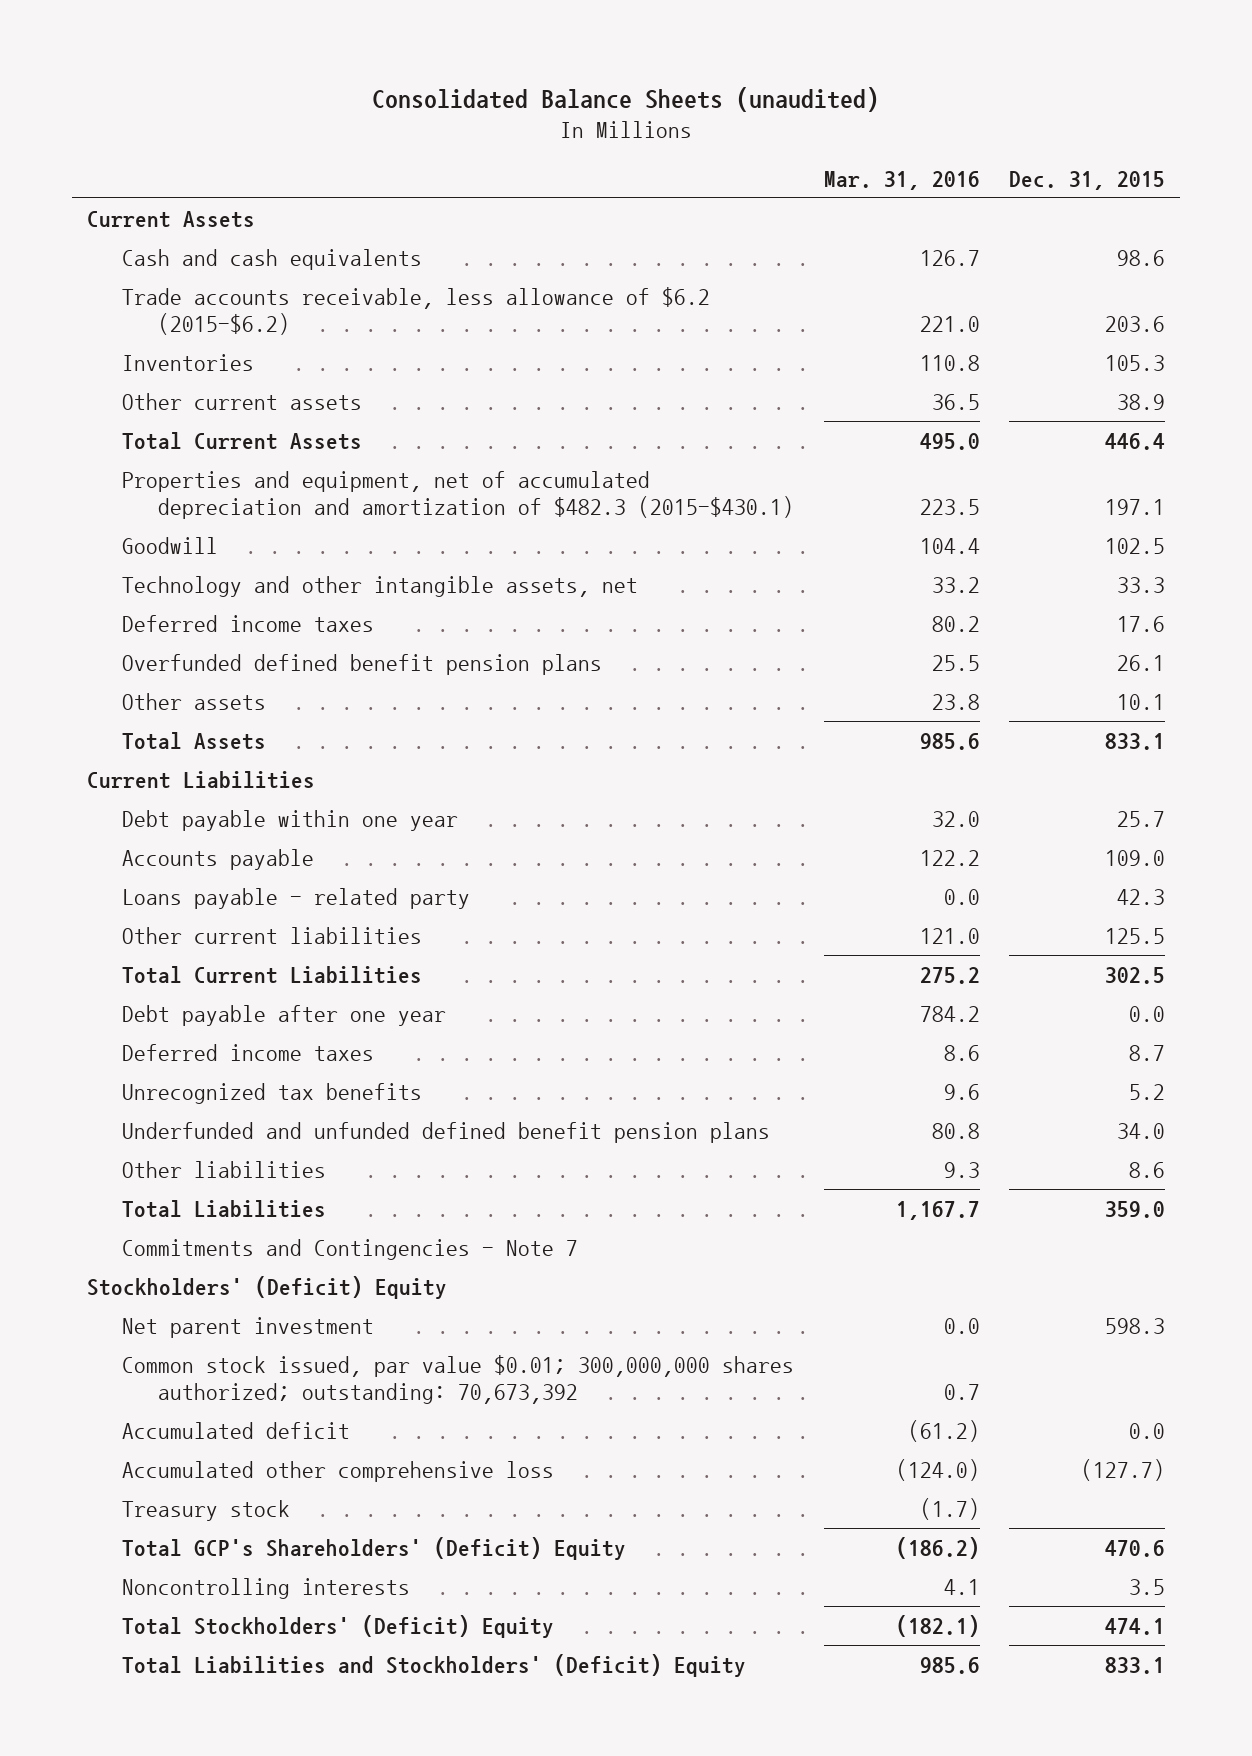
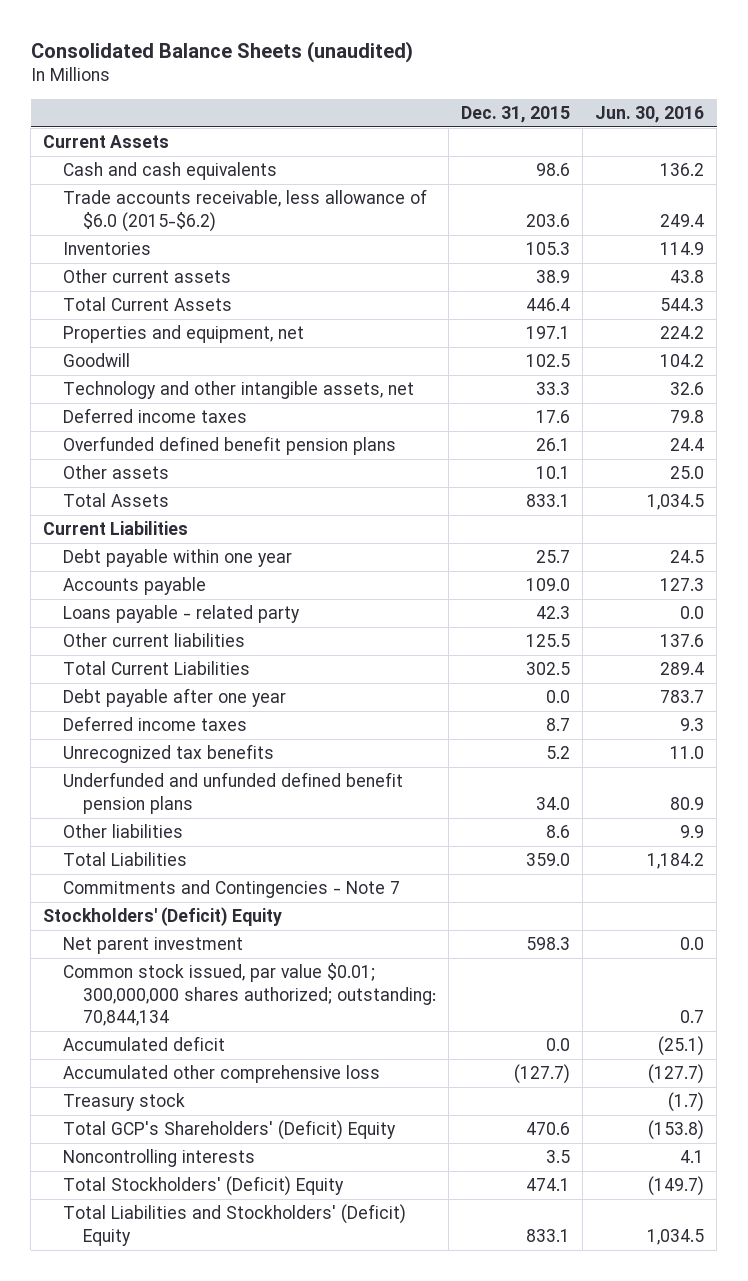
- | Mar. 31, 2016 | Dec. 31, 2015
+ | Dec. 31, 2015 | Jun. 30, 2016
- Trade accounts receivable, less allowance of $6.2 (2015-$6.2) | 221.0 | 203.6
+ Trade accounts receivable, less allowance of $6.0 (2015-$6.2) | 203.6 | 249.4
- Properties and equipment, net of accumulated depreciation and amortization of $482.3 (2015-$430.1) | 223.5 | 197.1
+ Properties and equipment, net | 197.1 | 224.2
- Common stock issued, par value $0.01; 300,000,000 shares authorized; outstanding: 70,673,392 | 0.7 |
+ Common stock issued, par value $0.01; 300,000,000 shares authorized; outstanding: 70,844,134 | | 0.7

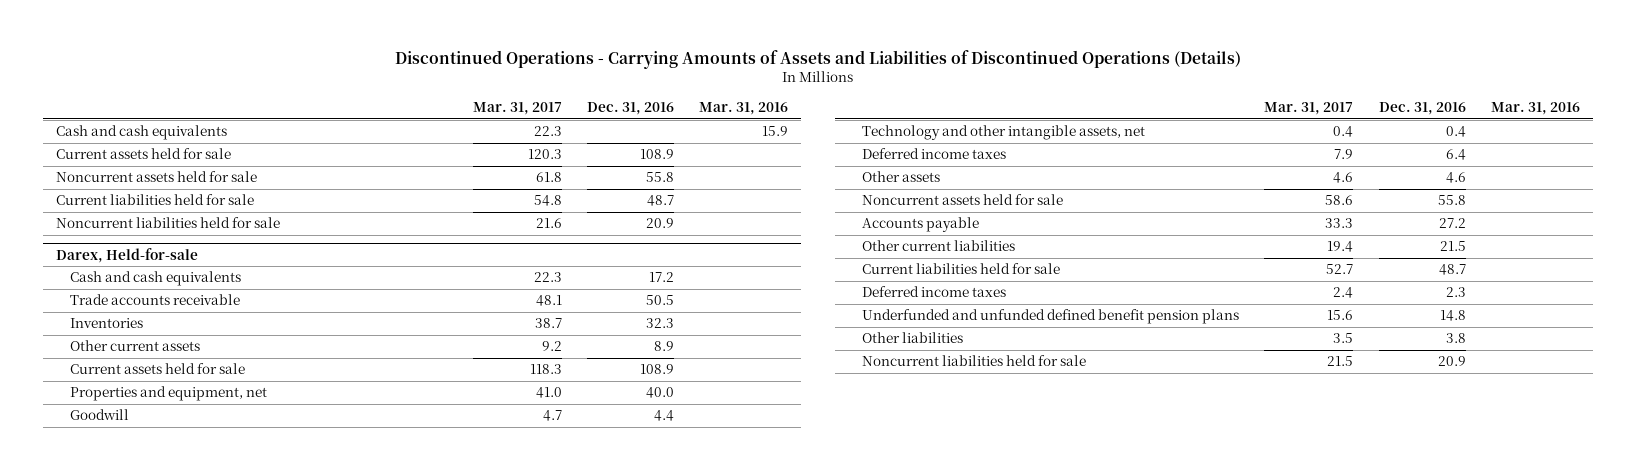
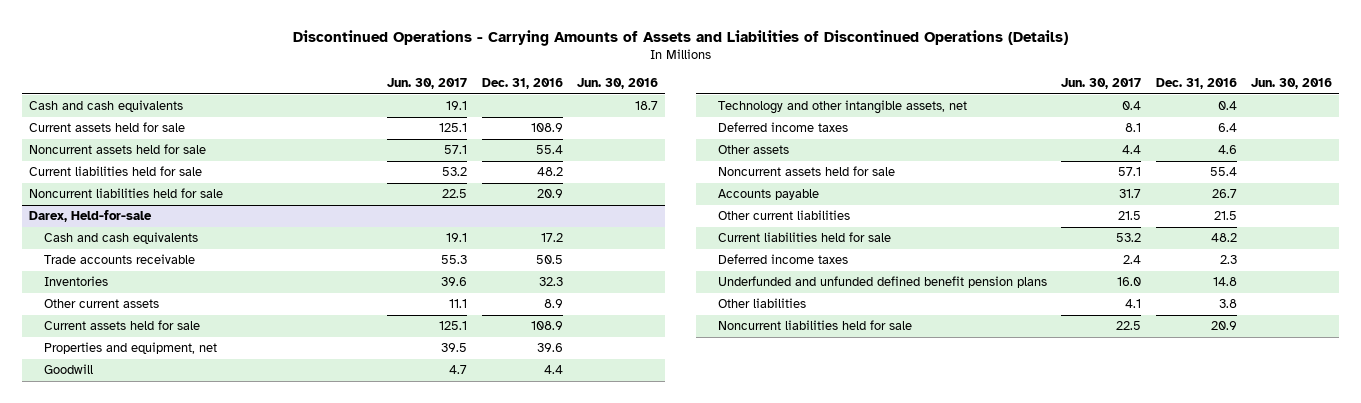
- | Mar. 31, 2017 | Dec. 31, 2016 | Mar. 31, 2016
+ | Jun. 30, 2017 | Dec. 31, 2016 | Jun. 30, 2016
- Noncurrent assets held for sale | 61.8 | 55.8 |
- Current liabilities held for sale | 54.8 | 48.7 |
+ Noncurrent assets held for sale | 57.1 | 55.4 |
+ Current liabilities held for sale | 53.2 | 48.2 |
@ Darex, Held-for-sale
- Properties and equipment, net | 41.0 | 40.0 |
+ Properties and equipment, net | 39.5 | 39.6 |
- Noncurrent assets held for sale | 58.6 | 55.8 |
- Accounts payable | 33.3 | 27.2 |
+ Noncurrent assets held for sale | 57.1 | 55.4 |
+ Accounts payable | 31.7 | 26.7 |
- Current liabilities held for sale | 52.7 | 48.7 |
+ Current liabilities held for sale | 53.2 | 48.2 |

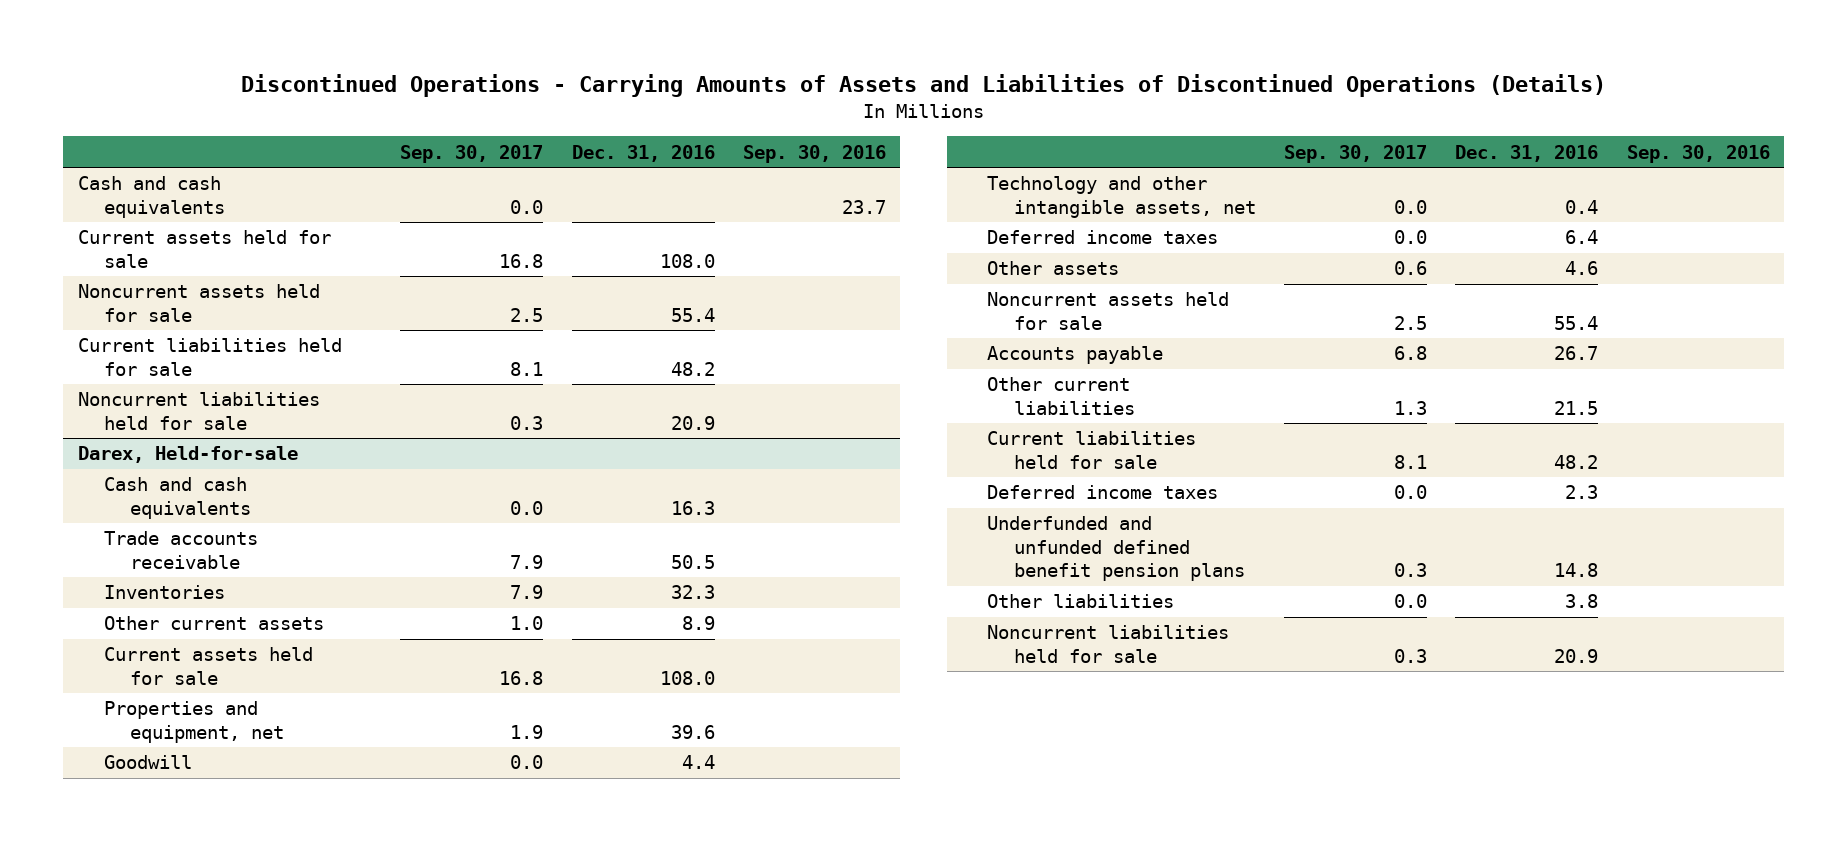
- | Jun. 30, 2017 | Dec. 31, 2016 | Jun. 30, 2016
+ | Sep. 30, 2017 | Dec. 31, 2016 | Sep. 30, 2016
- Current assets held for sale | 125.1 | 108.9 |
+ Current assets held for sale | 16.8 | 108.0 |
@ Darex, Held-for-sale
- Cash and cash equivalents | 19.1 | 17.2 |
+ Cash and cash equivalents | 0.0 | 16.3 |
- Current assets held for sale | 125.1 | 108.9 |
+ Current assets held for sale | 16.8 | 108.0 |

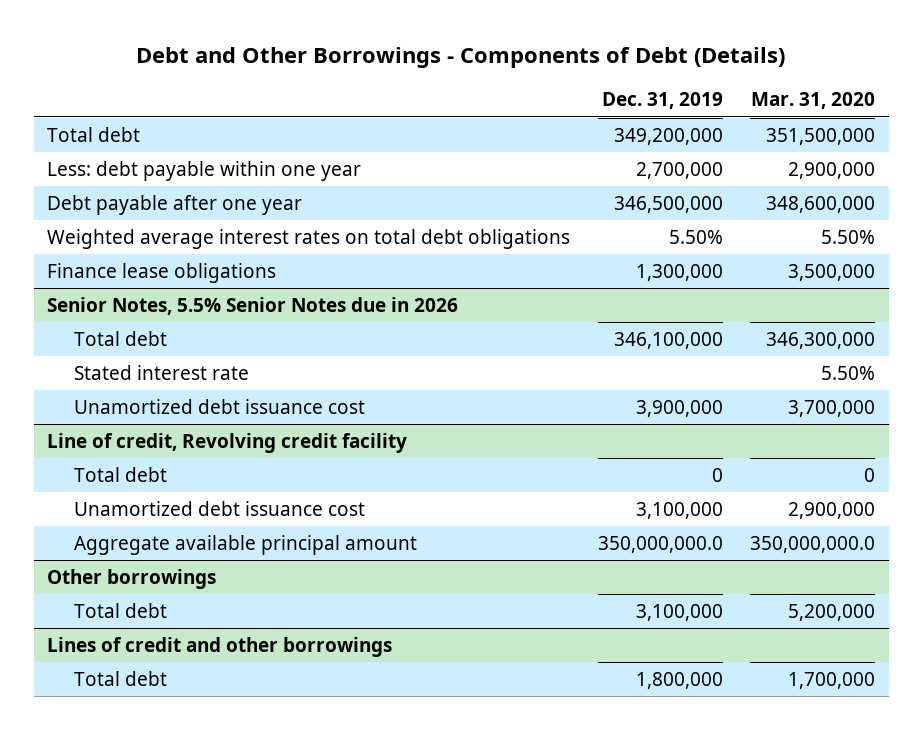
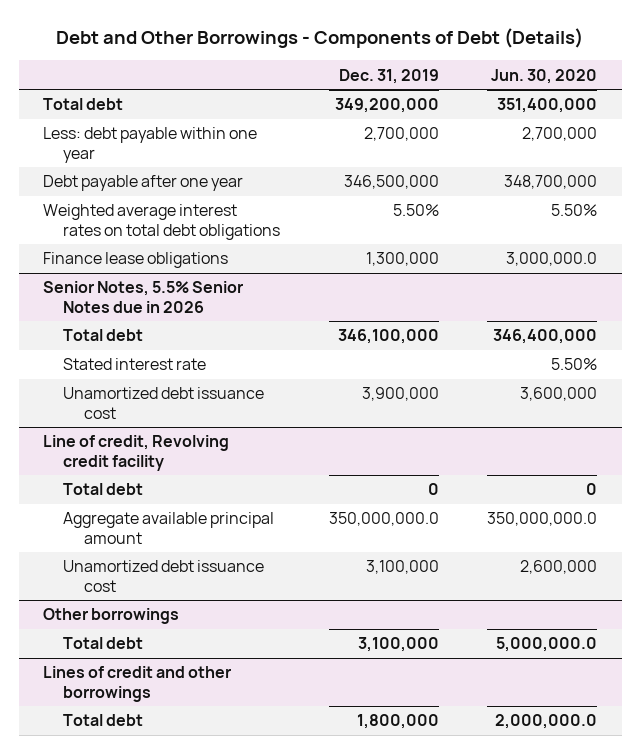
- | Dec. 31, 2019 | Mar. 31, 2020
+ | Dec. 31, 2019 | Jun. 30, 2020
@ Line of credit, Revolving credit facility
moved down: Unamortized debt issuance cost | 3,100,000 | 2,600,000

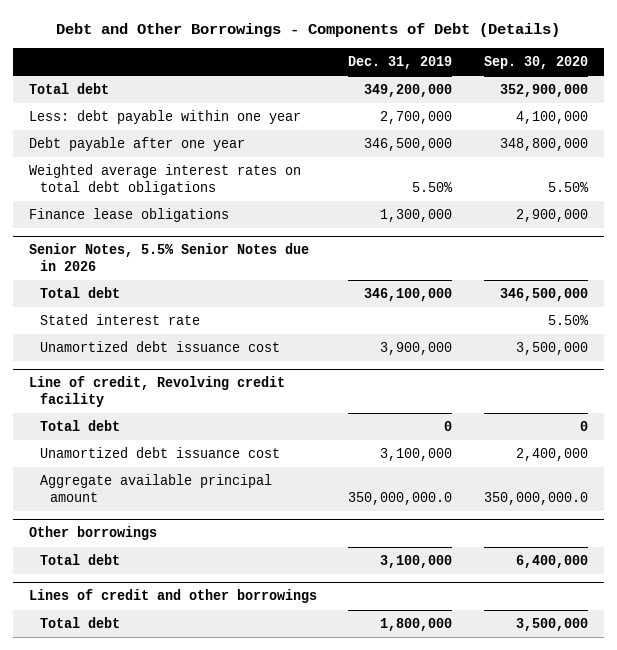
- | Dec. 31, 2019 | Jun. 30, 2020
+ | Dec. 31, 2019 | Sep. 30, 2020
@ Line of credit, Revolving credit facility
moved down: Aggregate available principal amount | 350,000,000.0 | 350,000,000.0

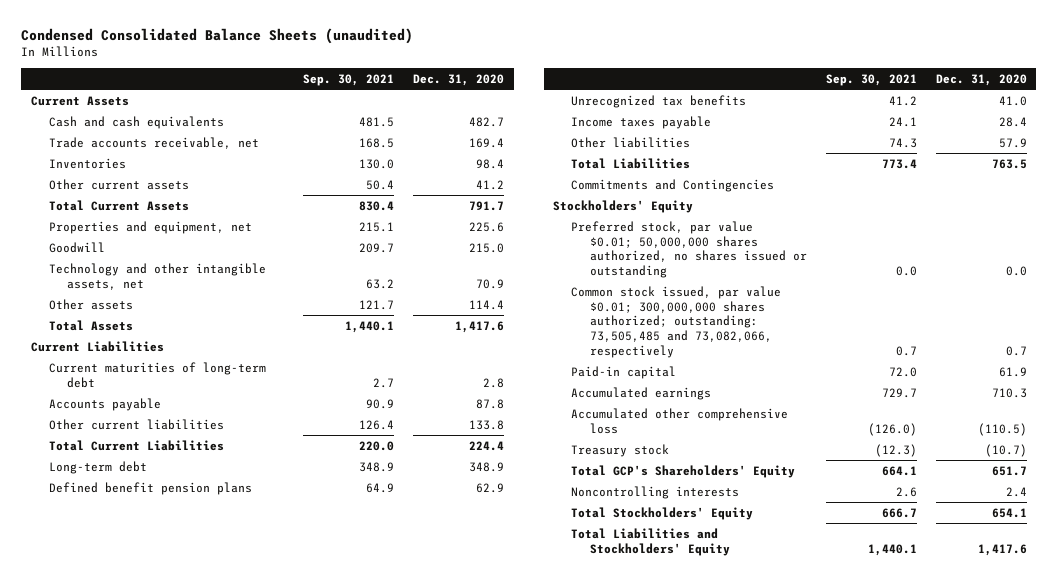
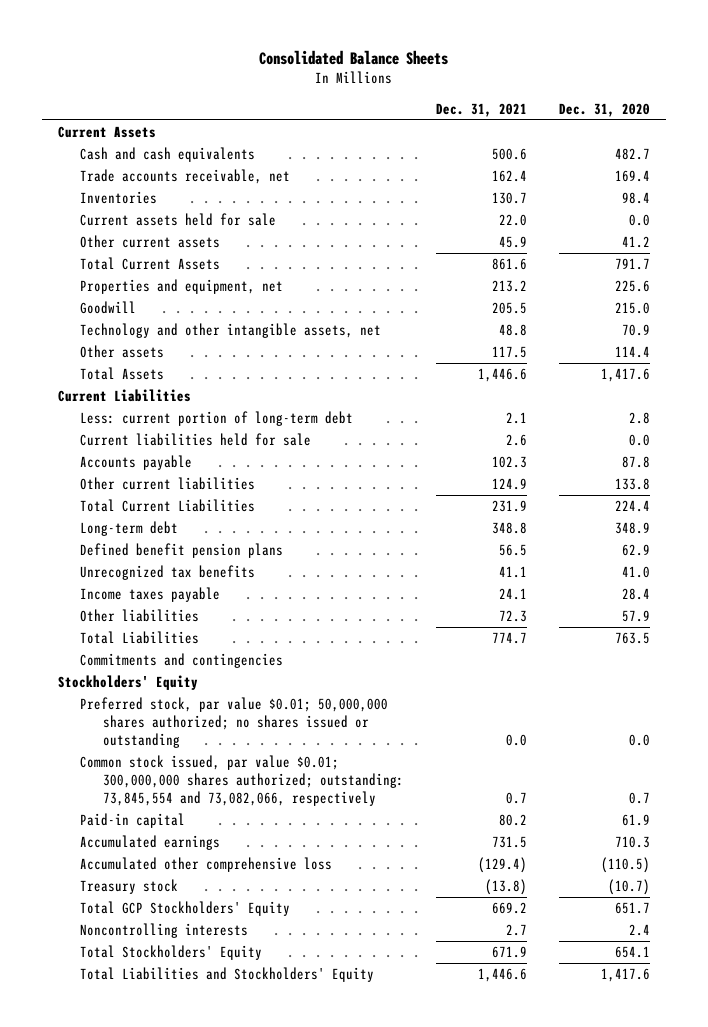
- Condensed Consolidated Balance Sheets (unaudited)
+ Consolidated Balance Sheets
- | Sep. 30, 2021 | Dec. 31, 2020
+ | Dec. 31, 2021 | Dec. 31, 2020
+ Current assets held for sale | 22.0 | 0.0
- Current maturities of long-term debt | 2.7 | 2.8
+ Less: current portion of long-term debt | 2.1 | 2.8
+ Current liabilities held for sale | 2.6 | 0.0
- Commitments and Contingencies
+ Commitments and contingencies
- Preferred stock, par value $0.01; 50,000,000 shares authorized, no shares issued or outstanding | 0.0 | 0.0
- Common stock issued, par value $0.01; 300,000,000 shares authorized; outstanding: 73,505,485 and 73,082,066, respectively | 0.7 | 0.7
+ Preferred stock, par value $0.01; 50,000,000 shares authorized; no shares issued or outstanding | 0.0 | 0.0
+ Common stock issued, par value $0.01; 300,000,000 shares authorized; outstanding: 73,845,554 and 73,082,066, respectively | 0.7 | 0.7
- Total GCP's Shareholders' Equity | 664.1 | 651.7
+ Total GCP Stockholders' Equity | 669.2 | 651.7

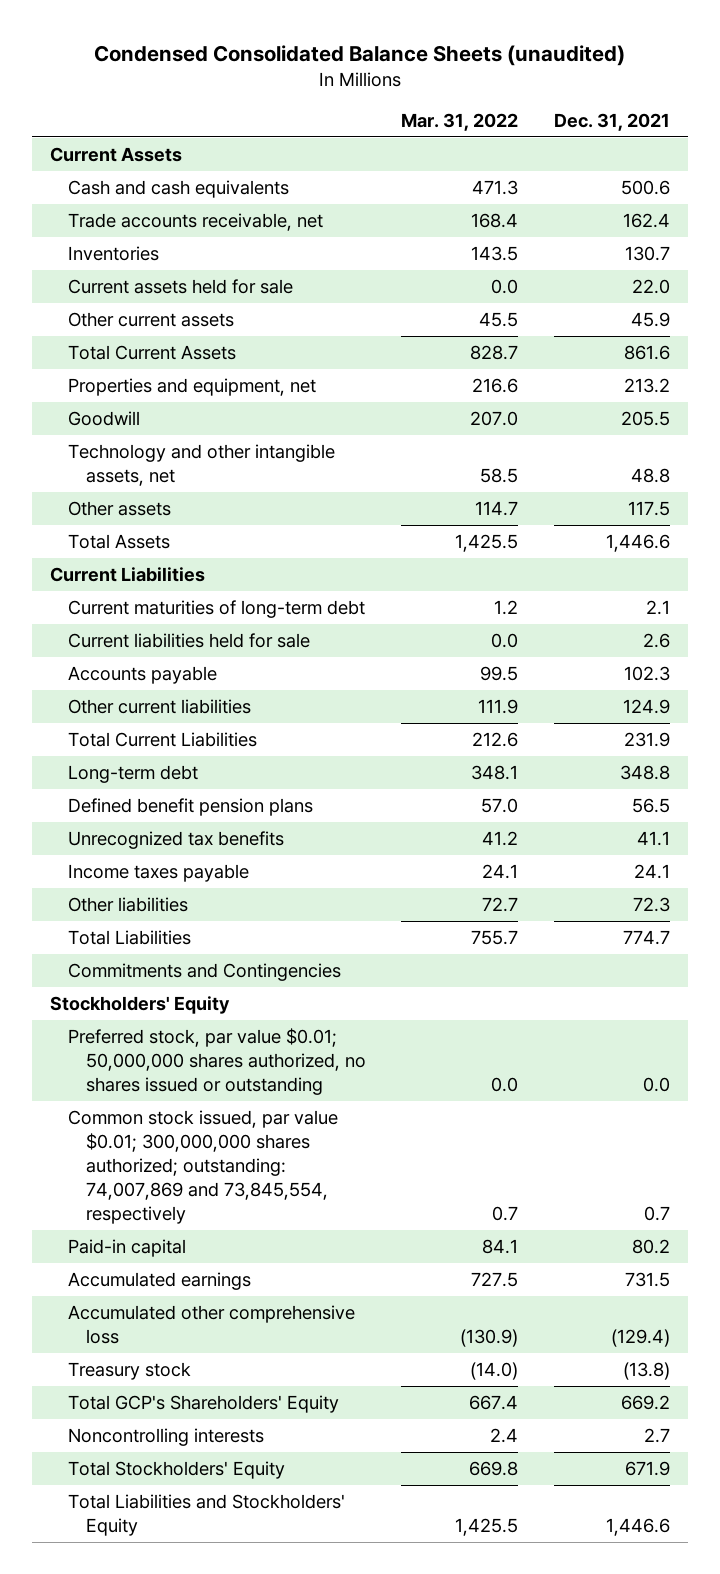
- Consolidated Balance Sheets
+ Condensed Consolidated Balance Sheets (unaudited)
- | Dec. 31, 2021 | Dec. 31, 2020
+ | Mar. 31, 2022 | Dec. 31, 2021
- Less: current portion of long-term debt | 2.1 | 2.8
+ Current maturities of long-term debt | 1.2 | 2.1
- Commitments and contingencies
+ Commitments and Contingencies
- Preferred stock, par value $0.01; 50,000,000 shares authorized; no shares issued or outstanding | 0.0 | 0.0
- Common stock issued, par value $0.01; 300,000,000 shares authorized; outstanding: 73,845,554 and 73,082,066, respectively | 0.7 | 0.7
+ Preferred stock, par value $0.01; 50,000,000 shares authorized, no shares issued or outstanding | 0.0 | 0.0
+ Common stock issued, par value $0.01; 300,000,000 shares authorized; outstanding: 74,007,869 and 73,845,554, respectively | 0.7 | 0.7
- Total GCP Stockholders' Equity | 669.2 | 651.7
+ Total GCP's Shareholders' Equity | 667.4 | 669.2

